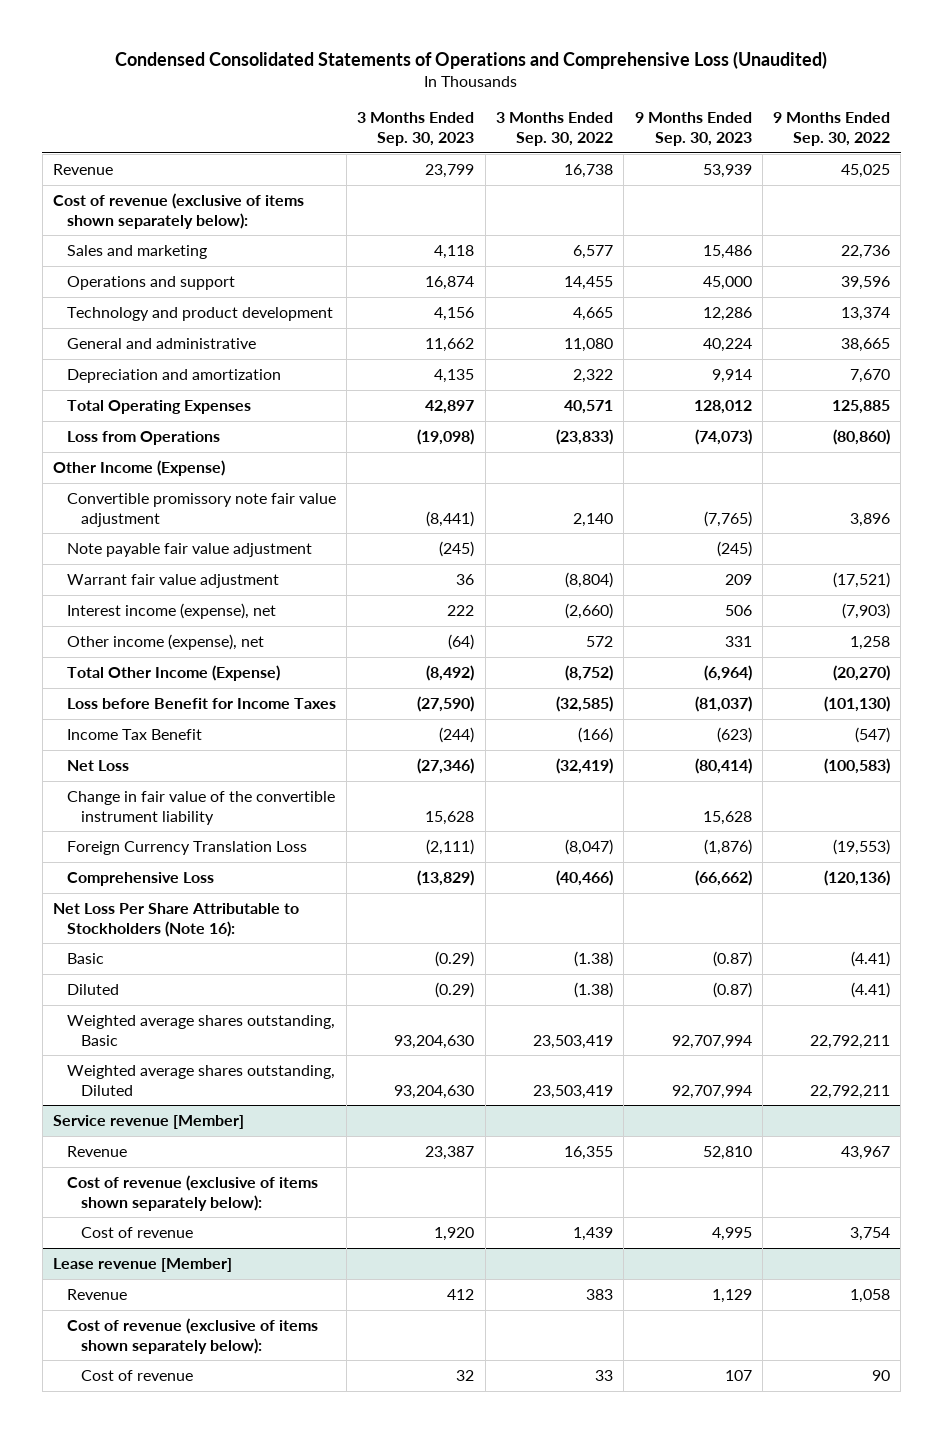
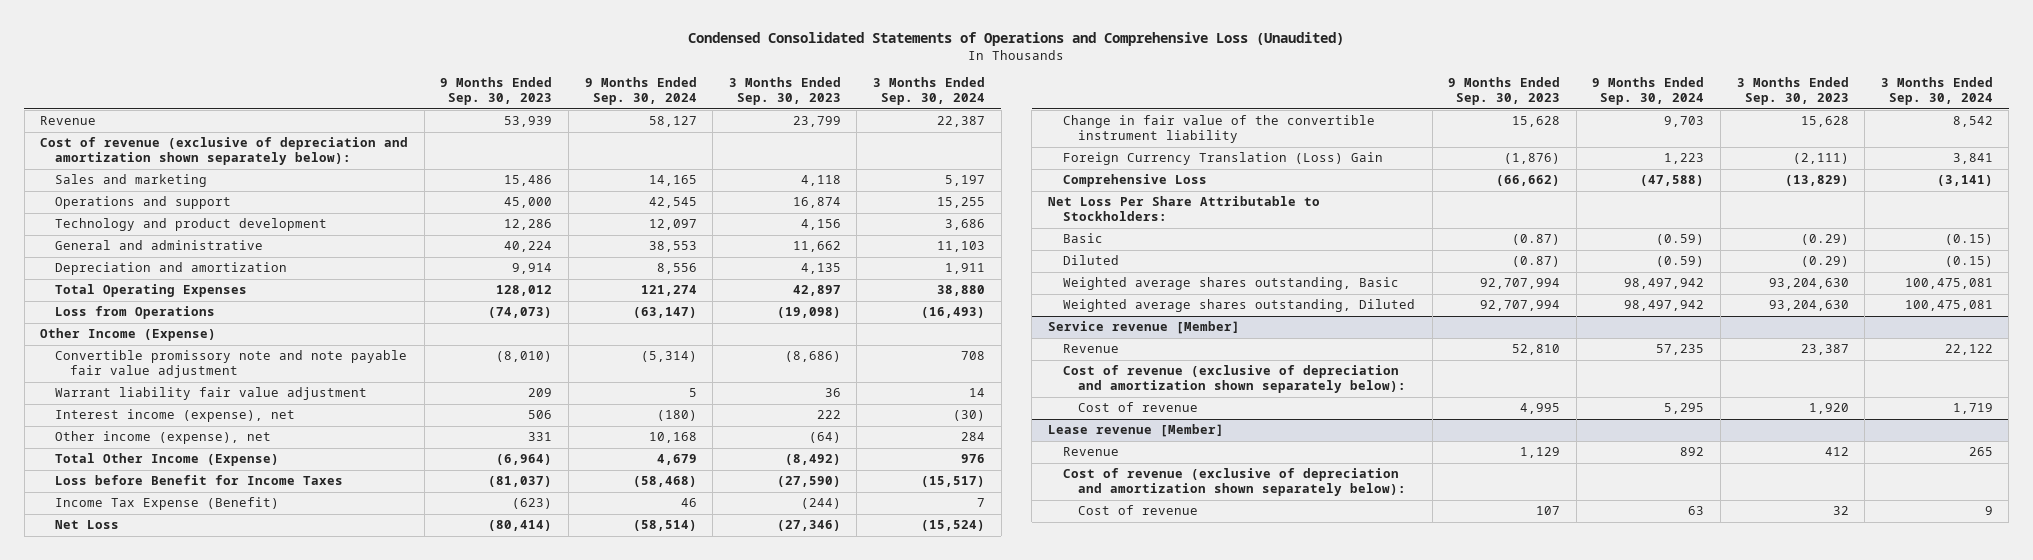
- | 3 Months Ended Sep. 30, 2023 | 3 Months Ended Sep. 30, 2022 | 9 Months Ended Sep. 30, 2023 | 9 Months Ended Sep. 30, 2022
+ | 9 Months Ended Sep. 30, 2023 | 9 Months Ended Sep. 30, 2024 | 3 Months Ended Sep. 30, 2023 | 3 Months Ended Sep. 30, 2024
- Cost of revenue (exclusive of items shown separately below):
+ Cost of revenue (exclusive of depreciation and amortization shown separately below):
- Convertible promissory note fair value adjustment | (8,441) | 2,140 | (7,765) | 3,896
- Note payable fair value adjustment | (245) | | (245) |
- Warrant fair value adjustment | 36 | (8,804) | 209 | (17,521)
+ Convertible promissory note and note payable fair value adjustment | (8,010) | (5,314) | (8,686) | 708
+ Warrant liability fair value adjustment | 209 | 5 | 36 | 14
- Income Tax Benefit | (244) | (166) | (623) | (547)
+ Income Tax Expense (Benefit) | (623) | 46 | (244) | 7
- Foreign Currency Translation Loss | (2,111) | (8,047) | (1,876) | (19,553)
+ Foreign Currency Translation (Loss) Gain | (1,876) | 1,223 | (2,111) | 3,841
- Net Loss Per Share Attributable to Stockholders (Note 16):
+ Net Loss Per Share Attributable to Stockholders:
@ Service revenue [Member]
- Cost of revenue (exclusive of items shown separately below):
+ Cost of revenue (exclusive of depreciation and amortization shown separately below):
@ Lease revenue [Member]
- Cost of revenue (exclusive of items shown separately below):
+ Cost of revenue (exclusive of depreciation and amortization shown separately below):

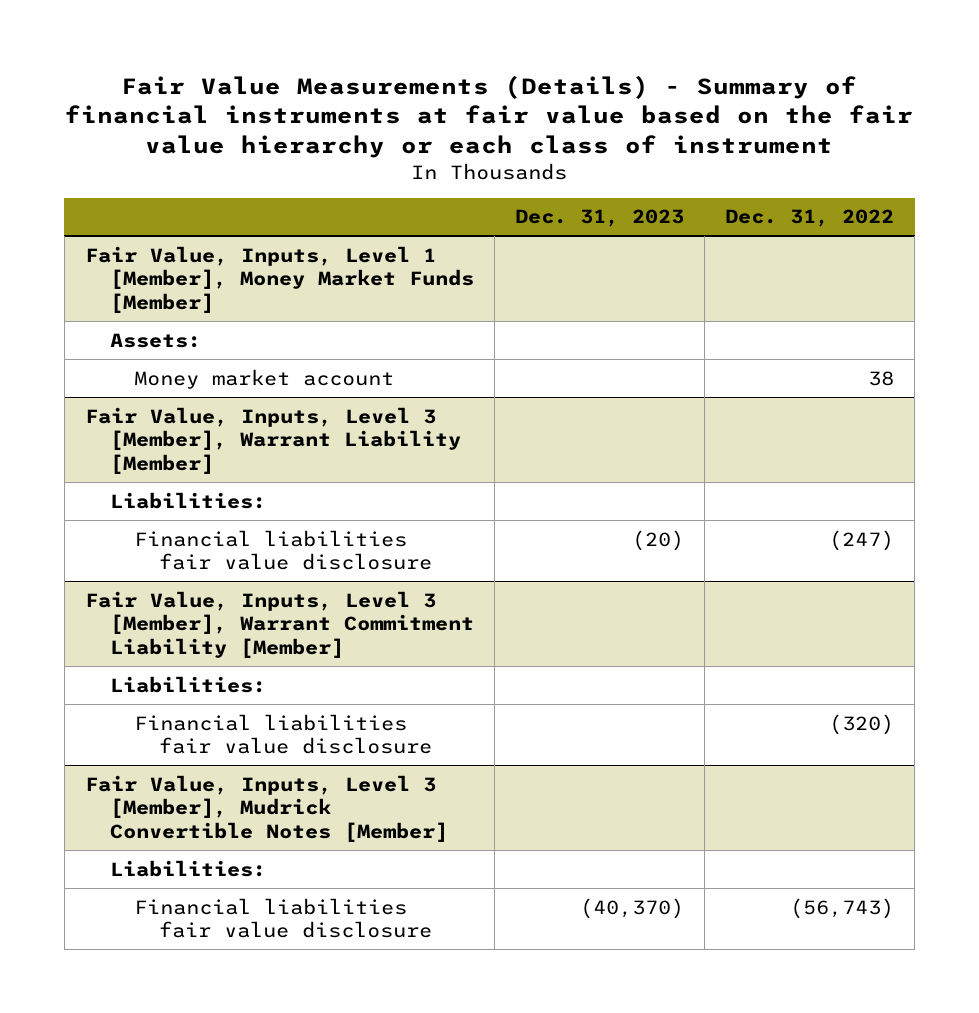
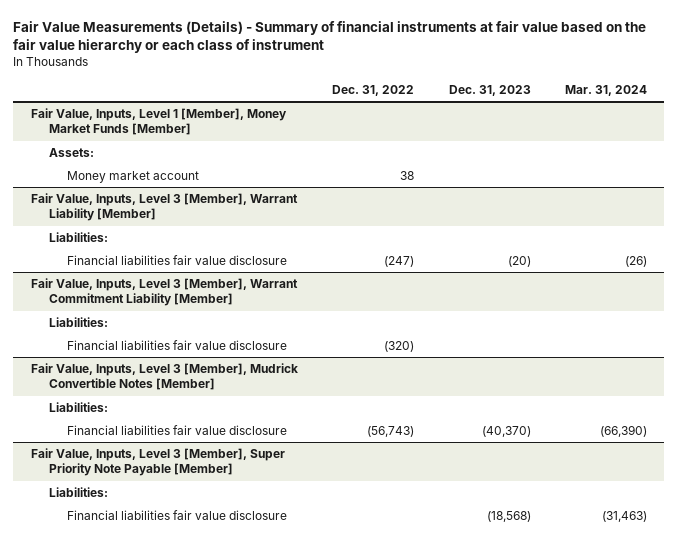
- | Dec. 31, 2023 | Dec. 31, 2022
+ | Dec. 31, 2022 | Dec. 31, 2023 | Mar. 31, 2024
+ Fair Value, Inputs, Level 3 [Member], Super Priority Note Payable [Member]
+ Liabilities:
+ Financial liabilities fair value disclosure | | (18,568) | (31,463)

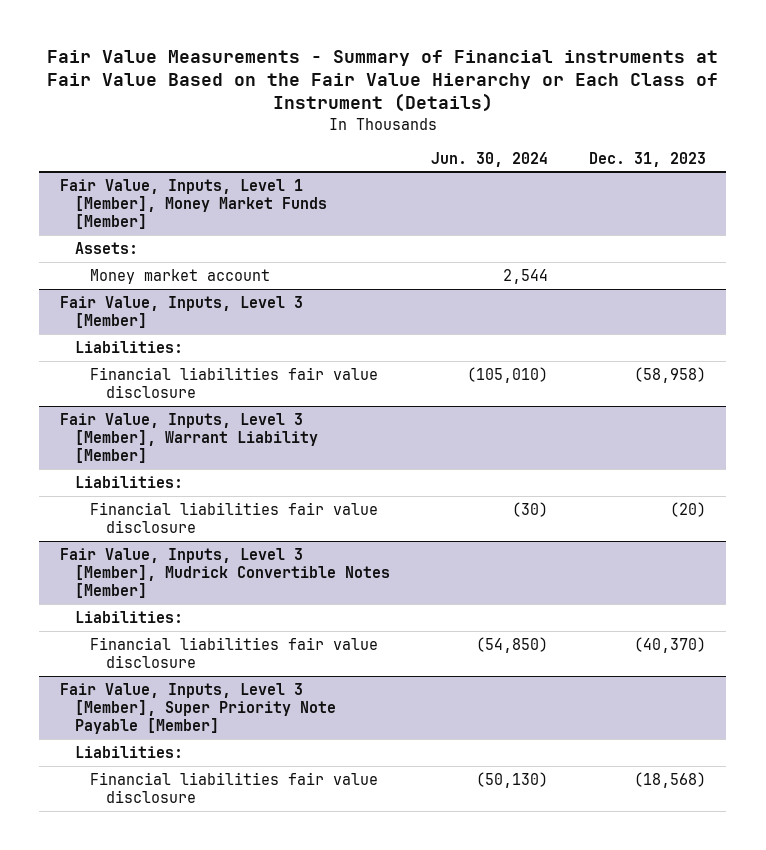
- Fair Value Measurements (Details) - Summary of financial instruments at fair value based on the fair value hierarchy or each class of instrument
+ Fair Value Measurements - Summary of Financial instruments at Fair Value Based on the Fair Value Hierarchy or Each Class of Instrument (Details)
- | Dec. 31, 2022 | Dec. 31, 2023 | Mar. 31, 2024
+ | Jun. 30, 2024 | Dec. 31, 2023
+ Fair Value, Inputs, Level 3 [Member]
+ Liabilities:
+ Financial liabilities fair value disclosure | (105,010) | (58,958)
- Fair Value, Inputs, Level 3 [Member], Warrant Commitment Liability [Member]
- Liabilities:
- Financial liabilities fair value disclosure | (320) | |

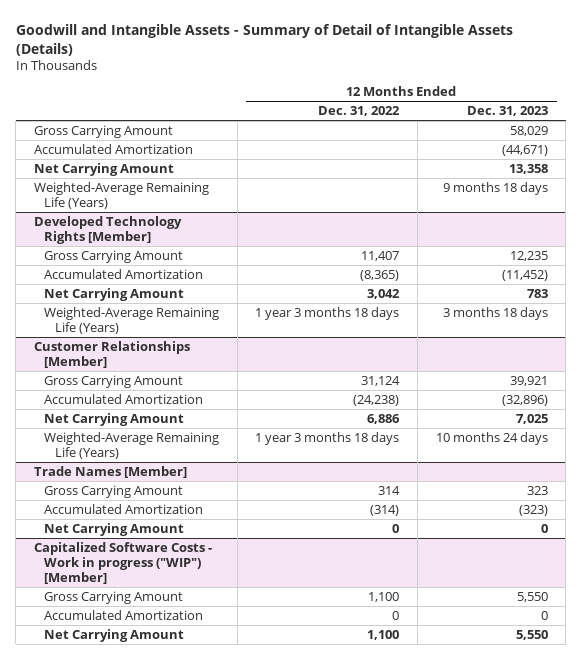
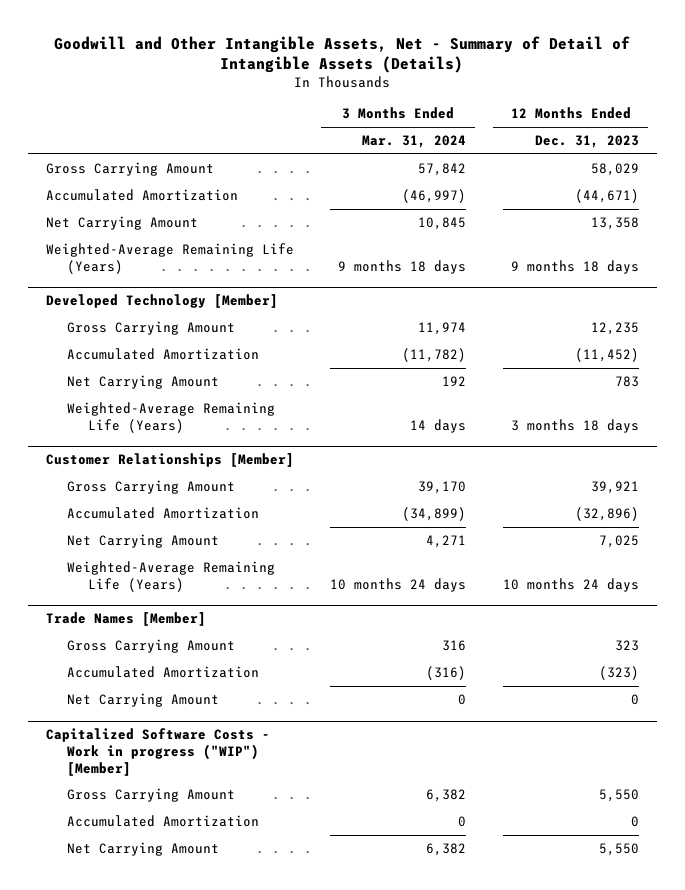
- Goodwill and Intangible Assets - Summary of Detail of Intangible Assets (Details)
+ Goodwill and Other Intangible Assets, Net - Summary of Detail of Intangible Assets (Details)
- | 12 Months Ended Dec. 31, 2022 | 12 Months Ended Dec. 31, 2023
+ | 3 Months Ended Mar. 31, 2024 | 12 Months Ended Dec. 31, 2023
- Developed Technology Rights [Member]
+ Developed Technology [Member]

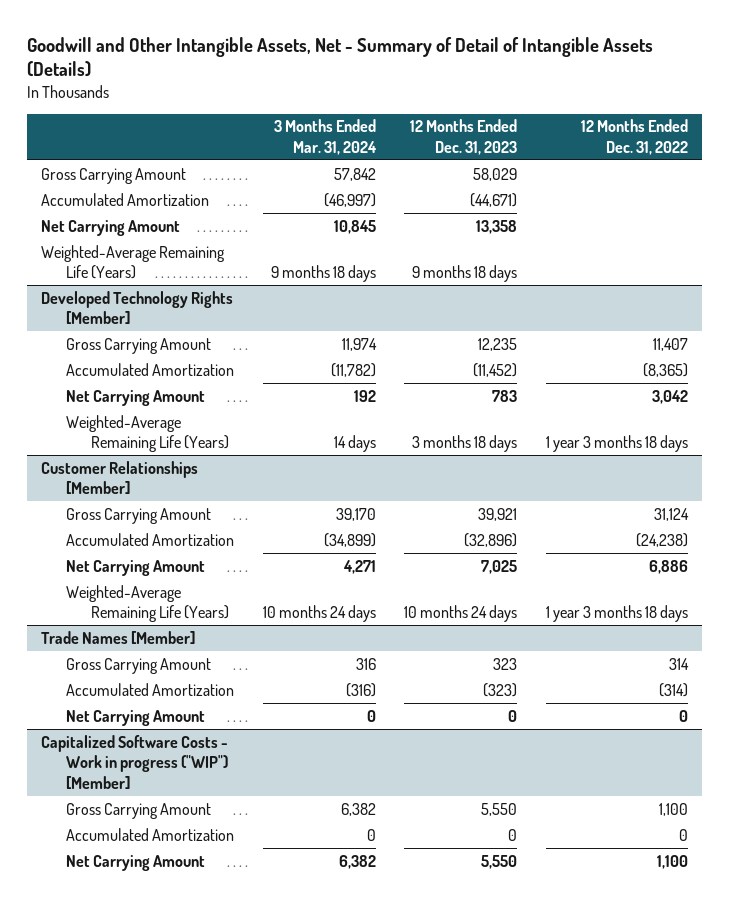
- | 3 Months Ended Mar. 31, 2024 | 12 Months Ended Dec. 31, 2023
+ | 3 Months Ended Mar. 31, 2024 | 12 Months Ended Dec. 31, 2023 | 12 Months Ended Dec. 31, 2022
- Developed Technology [Member]
+ Developed Technology Rights [Member]

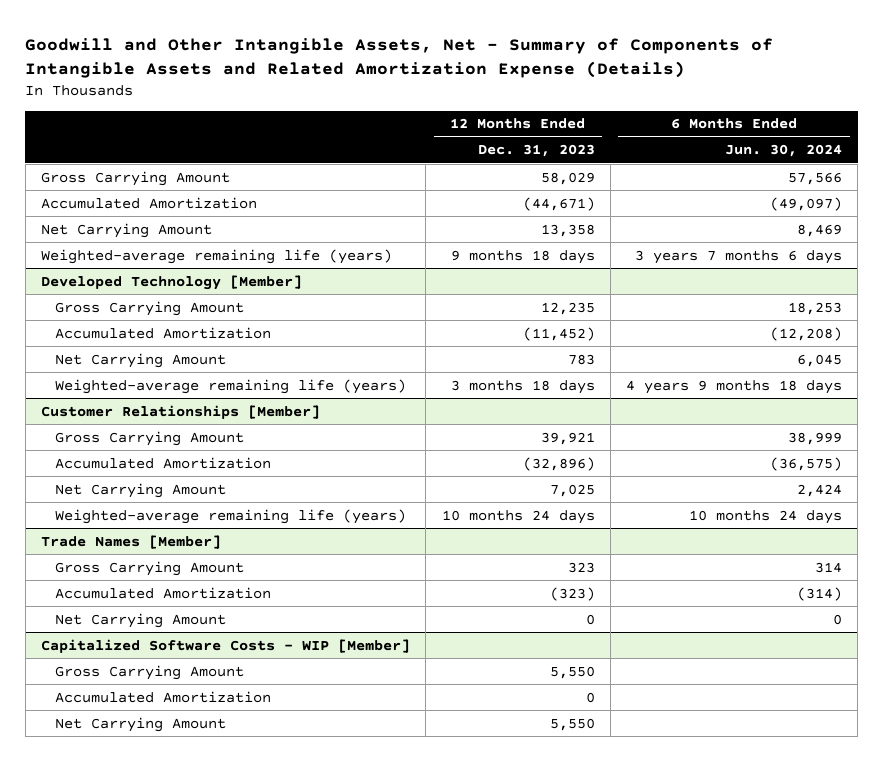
- Goodwill and Other Intangible Assets, Net - Summary of Detail of Intangible Assets (Details)
+ Goodwill and Other Intangible Assets, Net - Summary of Components of Intangible Assets and Related Amortization Expense (Details)
- | 3 Months Ended Mar. 31, 2024 | 12 Months Ended Dec. 31, 2023 | 12 Months Ended Dec. 31, 2022
+ | 12 Months Ended Dec. 31, 2023 | 6 Months Ended Jun. 30, 2024
- Weighted-Average Remaining Life (Years) | 9 months 18 days | 9 months 18 days |
- Developed Technology Rights [Member]
+ Weighted-average remaining life (years) | 9 months 18 days | 3 years 7 months 6 days
+ Developed Technology [Member]
- Weighted-Average Remaining Life (Years) | 14 days | 3 months 18 days | 1 year 3 months 18 days
+ Weighted-average remaining life (years) | 3 months 18 days | 4 years 9 months 18 days
@ Customer Relationships [Member]
- Weighted-Average Remaining Life (Years) | 10 months 24 days | 10 months 24 days | 1 year 3 months 18 days
+ Weighted-average remaining life (years) | 10 months 24 days | 10 months 24 days
- Capitalized Software Costs - Work in progress ("WIP") [Member]
+ Capitalized Software Costs - WIP [Member]

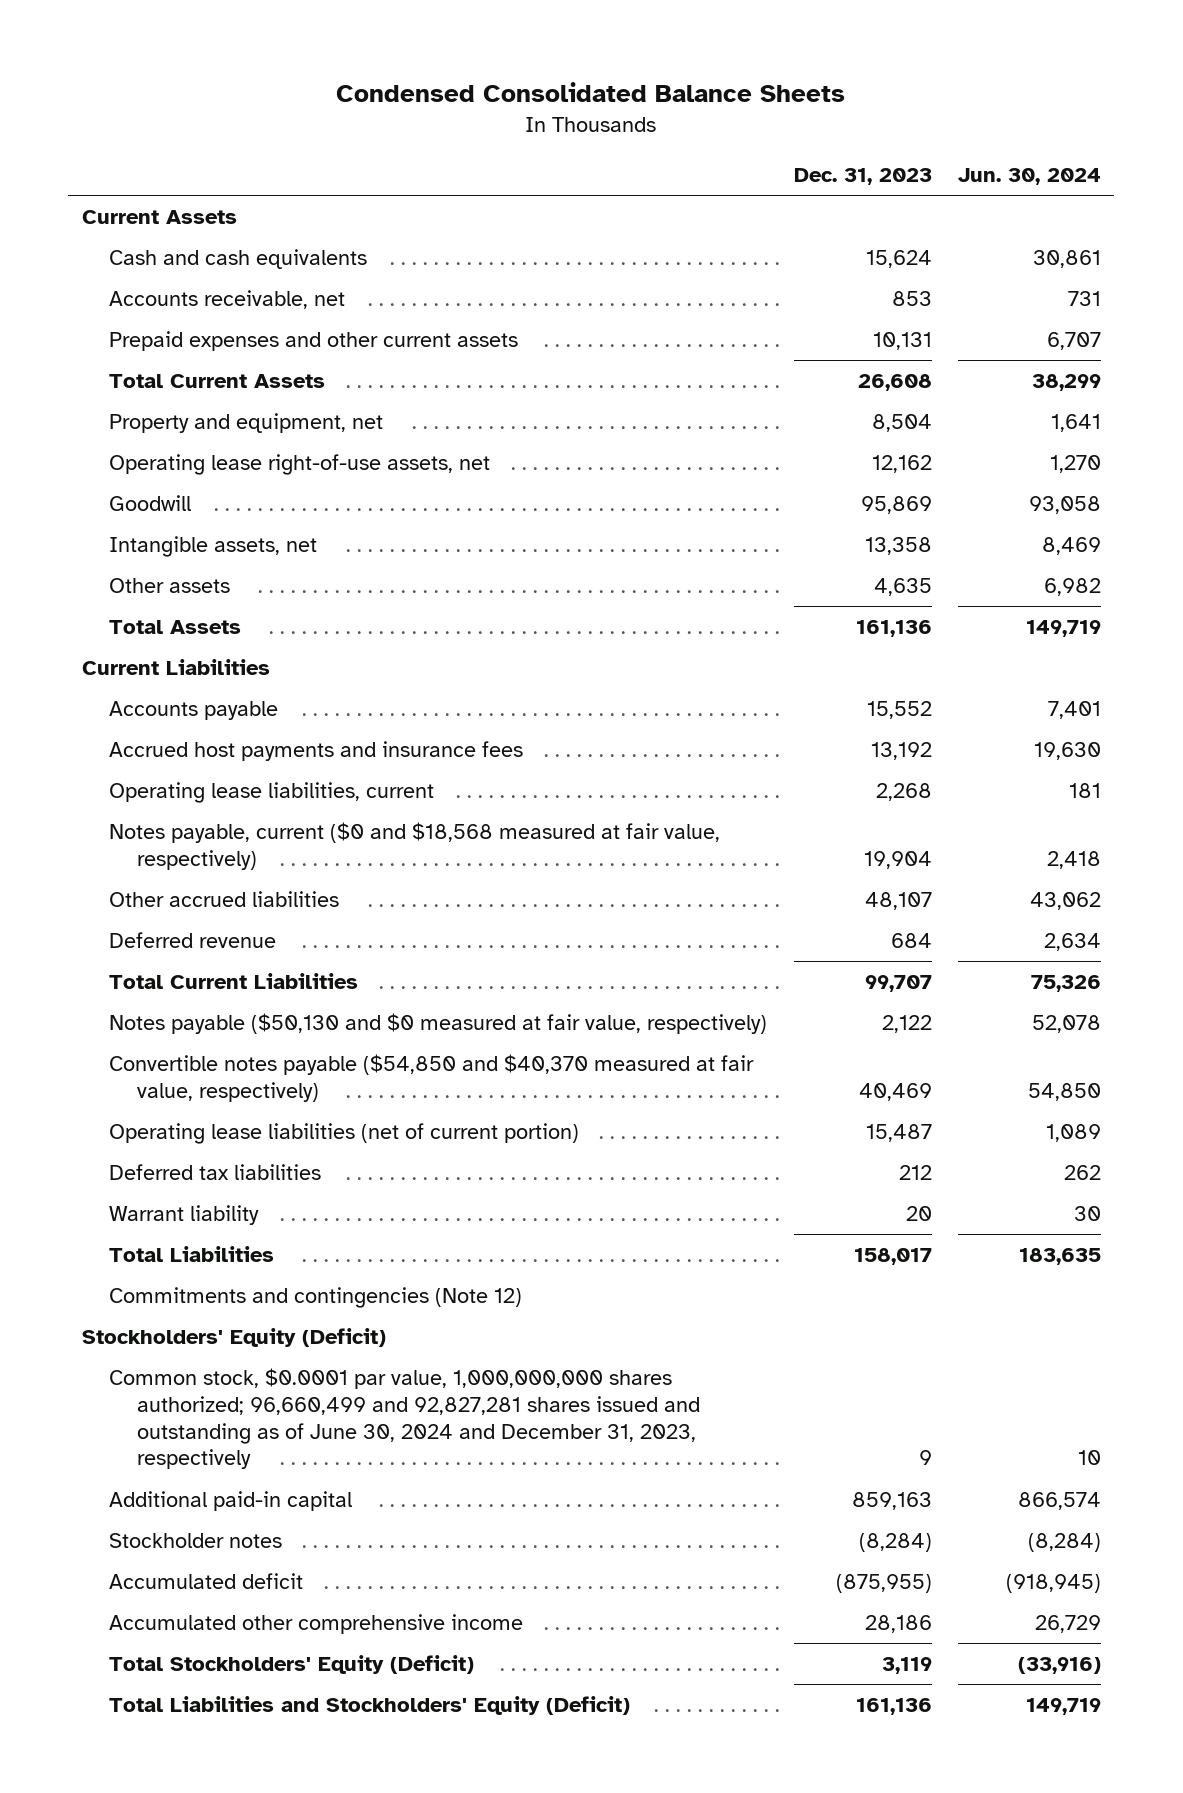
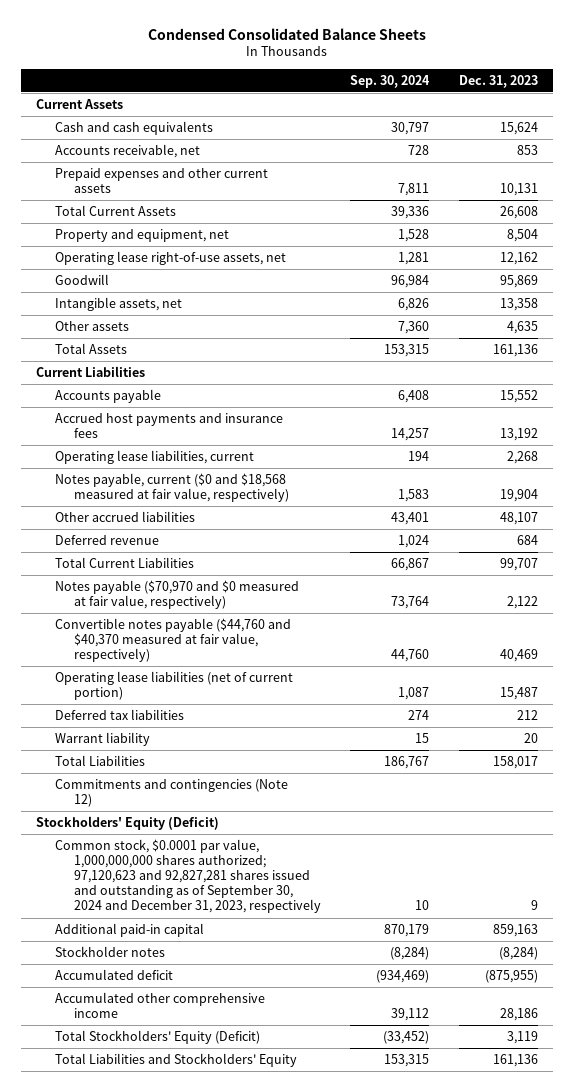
- | Dec. 31, 2023 | Jun. 30, 2024
+ | Sep. 30, 2024 | Dec. 31, 2023
- Notes payable ($50,130 and $0 measured at fair value, respectively) | 2,122 | 52,078
- Convertible notes payable ($54,850 and $40,370 measured at fair value, respectively) | 40,469 | 54,850
+ Notes payable ($70,970 and $0 measured at fair value, respectively) | 73,764 | 2,122
+ Convertible notes payable ($44,760 and $40,370 measured at fair value, respectively) | 44,760 | 40,469
- Common stock, $0.0001 par value, 1,000,000,000 shares authorized; 96,660,499 and 92,827,281 shares issued and outstanding as of June 30, 2024 and December 31, 2023, respectively | 9 | 10
+ Common stock, $0.0001 par value, 1,000,000,000 shares authorized; 97,120,623 and 92,827,281 shares issued and outstanding as of September 30, 2024 and December 31, 2023, respectively | 10 | 9
- Total Liabilities and Stockholders' Equity (Deficit) | 161,136 | 149,719
+ Total Liabilities and Stockholders' Equity | 153,315 | 161,136

